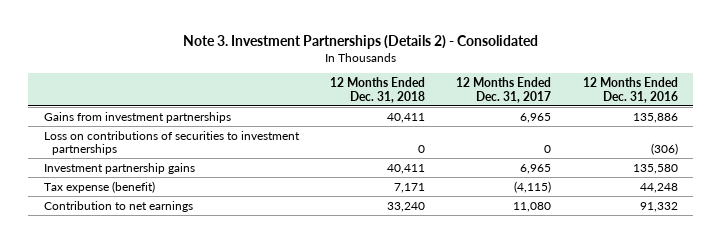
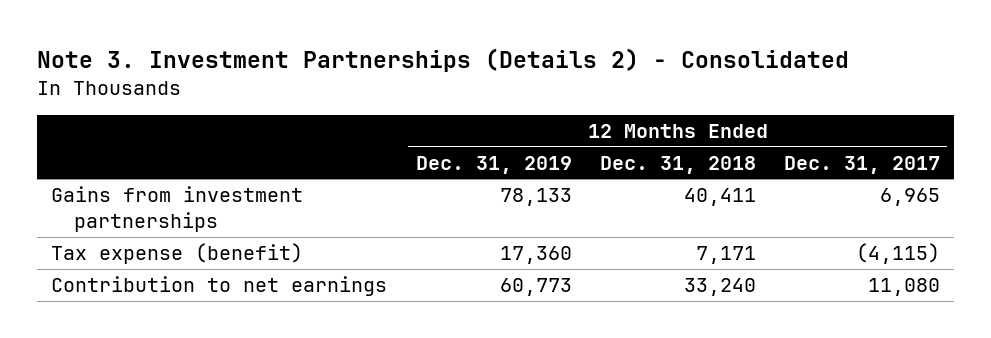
- | 12 Months Ended Dec. 31, 2018 | 12 Months Ended Dec. 31, 2017 | 12 Months Ended Dec. 31, 2016
+ | 12 Months Ended Dec. 31, 2019 | 12 Months Ended Dec. 31, 2018 | 12 Months Ended Dec. 31, 2017
- Loss on contributions of securities to investment partnerships | 0 | 0 | (306)
- Investment partnership gains | 40,411 | 6,965 | 135,580

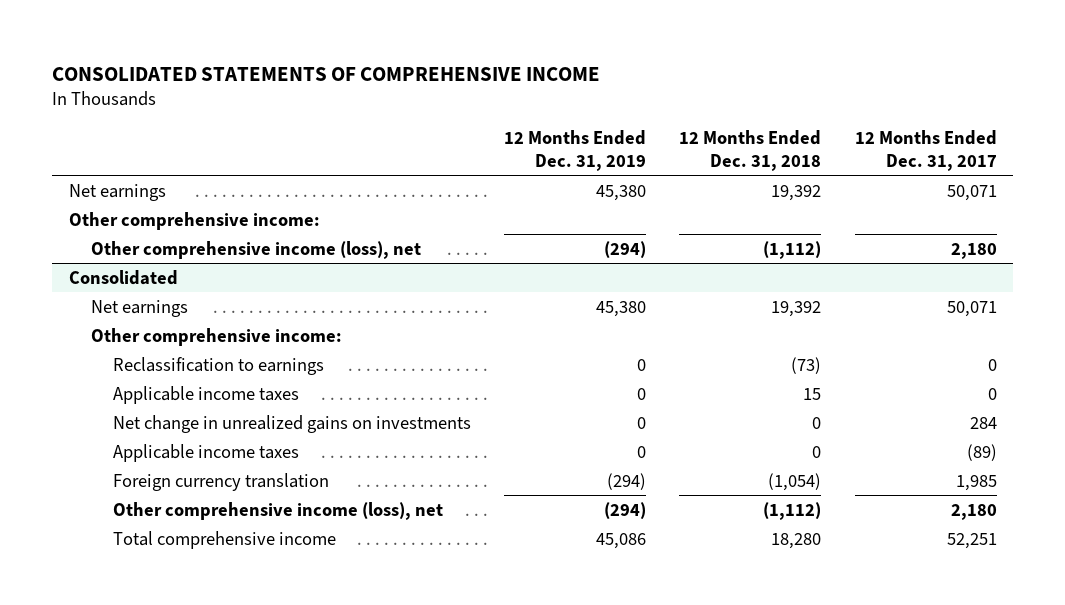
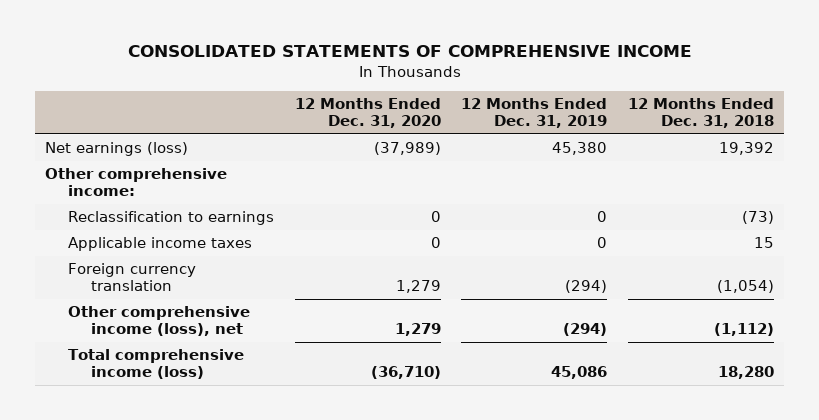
- | 12 Months Ended Dec. 31, 2019 | 12 Months Ended Dec. 31, 2018 | 12 Months Ended Dec. 31, 2017
+ | 12 Months Ended Dec. 31, 2020 | 12 Months Ended Dec. 31, 2019 | 12 Months Ended Dec. 31, 2018
- Net earnings | 45,380 | 19,392 | 50,071
- Other comprehensive income:
- Other comprehensive income (loss), net | (294) | (1,112) | 2,180
- Consolidated
- Net earnings | 45,380 | 19,392 | 50,071
+ Net earnings (loss) | (37,989) | 45,380 | 19,392
- Net change in unrealized gains on investments | 0 | 0 | 284
- Applicable income taxes | 0 | 0 | (89)
- Total comprehensive income | 45,086 | 18,280 | 52,251
+ Total comprehensive income (loss) | (36,710) | 45,086 | 18,280

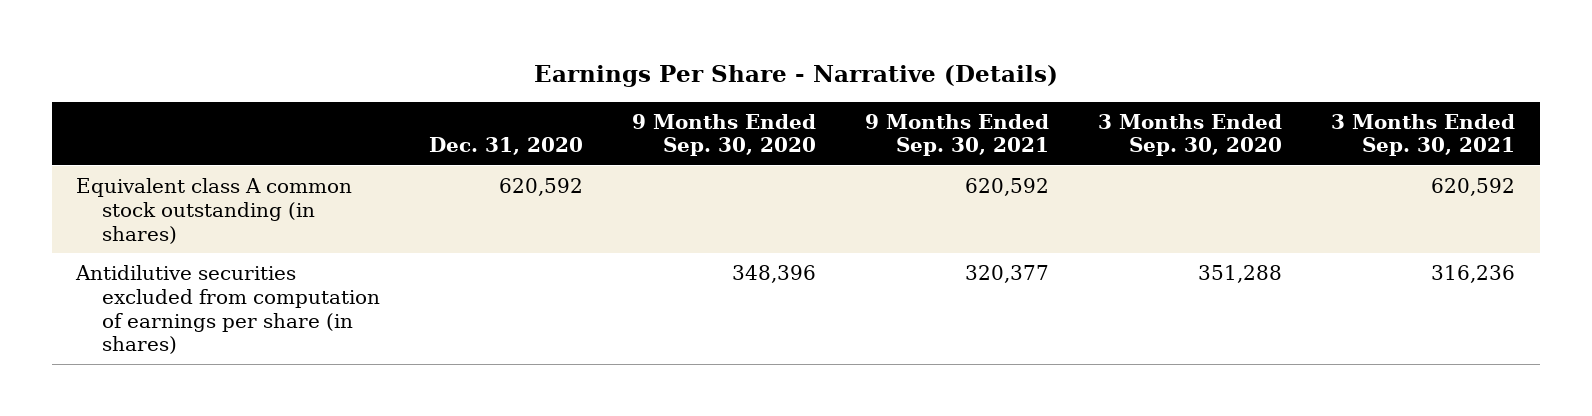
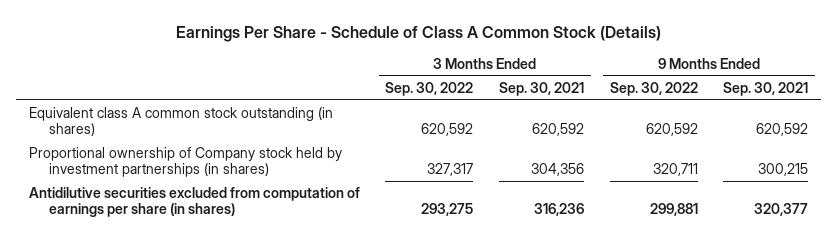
- Earnings Per Share - Narrative (Details)
+ Earnings Per Share - Schedule of Class A Common Stock (Details)
- | Dec. 31, 2020 | 9 Months Ended Sep. 30, 2020 | 9 Months Ended Sep. 30, 2021 | 3 Months Ended Sep. 30, 2020 | 3 Months Ended Sep. 30, 2021
+ | 3 Months Ended Sep. 30, 2022 | 3 Months Ended Sep. 30, 2021 | 9 Months Ended Sep. 30, 2022 | 9 Months Ended Sep. 30, 2021
+ Proportional ownership of Company stock held by investment partnerships (in shares) | 327,317 | 304,356 | 320,711 | 300,215

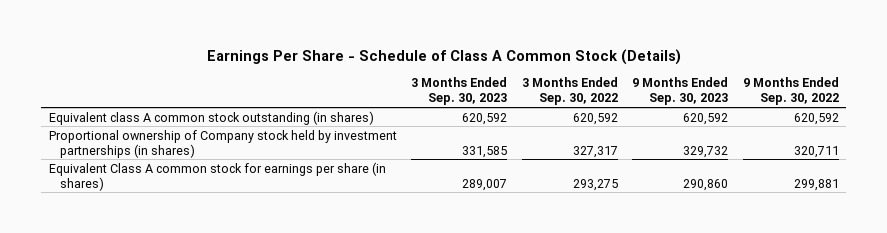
- | 3 Months Ended Sep. 30, 2022 | 3 Months Ended Sep. 30, 2021 | 9 Months Ended Sep. 30, 2022 | 9 Months Ended Sep. 30, 2021
+ | 3 Months Ended Sep. 30, 2023 | 3 Months Ended Sep. 30, 2022 | 9 Months Ended Sep. 30, 2023 | 9 Months Ended Sep. 30, 2022
- Antidilutive securities excluded from computation of earnings per share (in shares) | 293,275 | 316,236 | 299,881 | 320,377
+ Equivalent Class A common stock for earnings per share (in shares) | 289,007 | 293,275 | 290,860 | 299,881

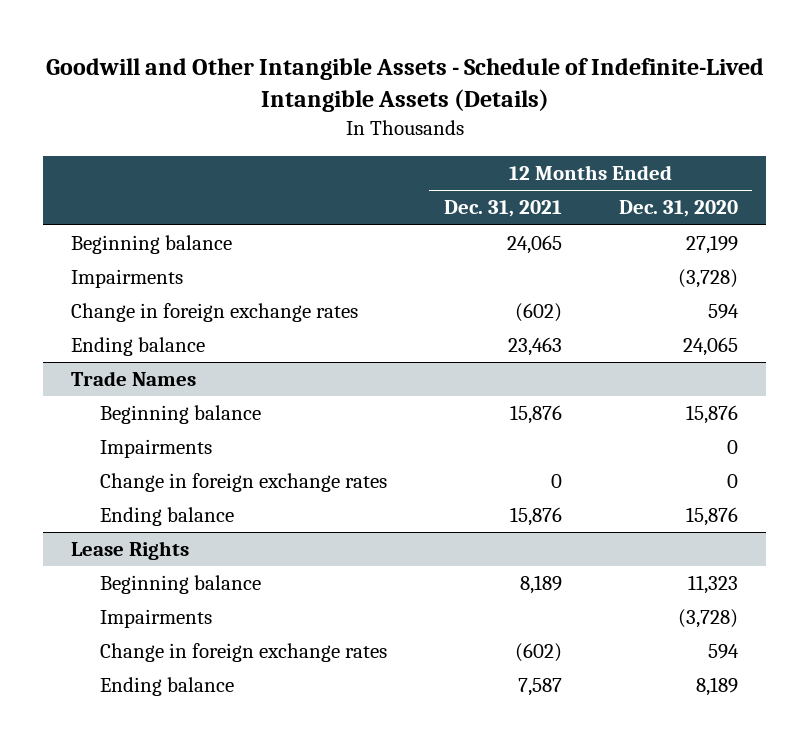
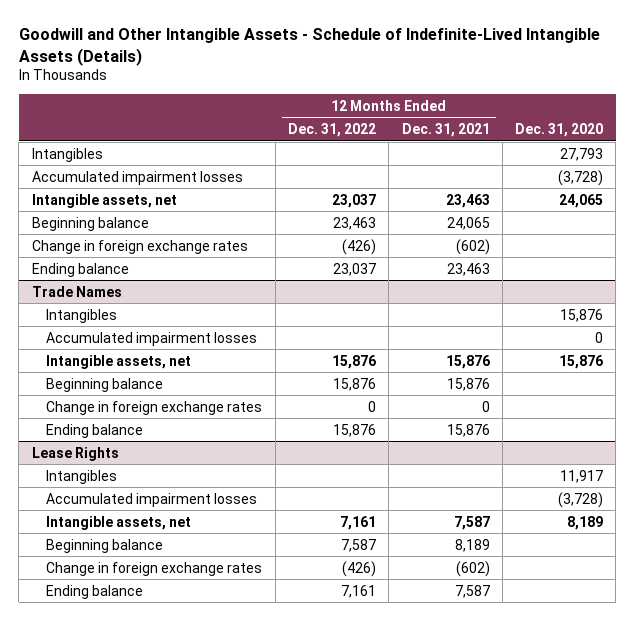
- | 12 Months Ended Dec. 31, 2021 | 12 Months Ended Dec. 31, 2020
+ | 12 Months Ended Dec. 31, 2022 | 12 Months Ended Dec. 31, 2021 | Dec. 31, 2020
+ Intangibles | | | 27,793
+ Accumulated impairment losses | | | (3,728)
+ Intangible assets, net | 23,037 | 23,463 | 24,065
- Impairments | | (3,728)
@ Trade Names
+ Intangibles | | | 15,876
+ Accumulated impairment losses | | | 0
+ Intangible assets, net | 15,876 | 15,876 | 15,876
- Impairments | | 0
@ Lease Rights
+ Intangibles | | | 11,917
+ Accumulated impairment losses | | | (3,728)
+ Intangible assets, net | 7,161 | 7,587 | 8,189
- Impairments | | (3,728)

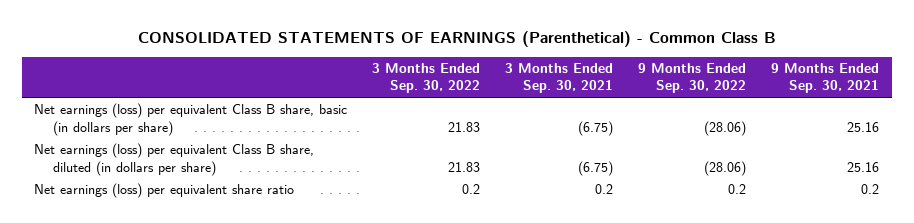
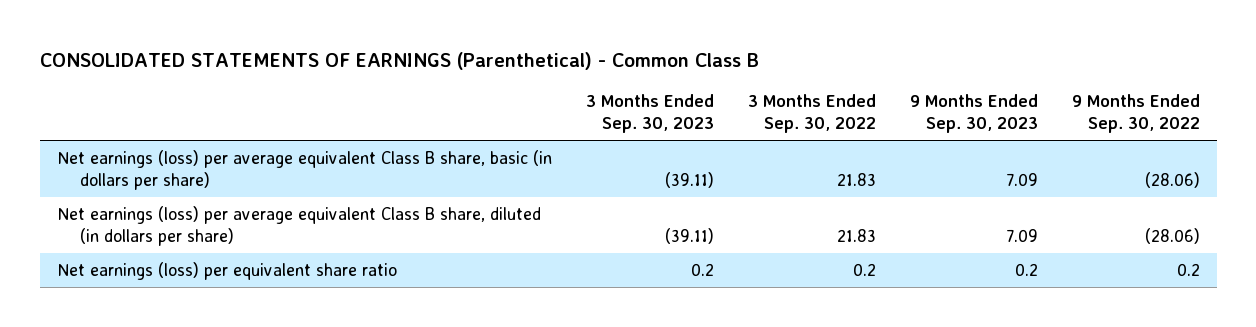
- | 3 Months Ended Sep. 30, 2022 | 3 Months Ended Sep. 30, 2021 | 9 Months Ended Sep. 30, 2022 | 9 Months Ended Sep. 30, 2021
+ | 3 Months Ended Sep. 30, 2023 | 3 Months Ended Sep. 30, 2022 | 9 Months Ended Sep. 30, 2023 | 9 Months Ended Sep. 30, 2022
- Net earnings (loss) per equivalent Class B share, basic (in dollars per share) | 21.83 | (6.75) | (28.06) | 25.16
- Net earnings (loss) per equivalent Class B share, diluted (in dollars per share) | 21.83 | (6.75) | (28.06) | 25.16
+ Net earnings (loss) per average equivalent Class B share, basic (in dollars per share) | (39.11) | 21.83 | 7.09 | (28.06)
+ Net earnings (loss) per average equivalent Class B share, diluted (in dollars per share) | (39.11) | 21.83 | 7.09 | (28.06)

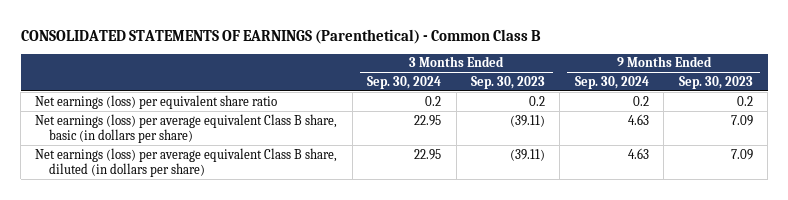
- | 3 Months Ended Sep. 30, 2023 | 3 Months Ended Sep. 30, 2022 | 9 Months Ended Sep. 30, 2023 | 9 Months Ended Sep. 30, 2022
+ | 3 Months Ended Sep. 30, 2024 | 3 Months Ended Sep. 30, 2023 | 9 Months Ended Sep. 30, 2024 | 9 Months Ended Sep. 30, 2023
moved up: Net earnings (loss) per equivalent share ratio | 0.2 | 0.2 | 0.2 | 0.2

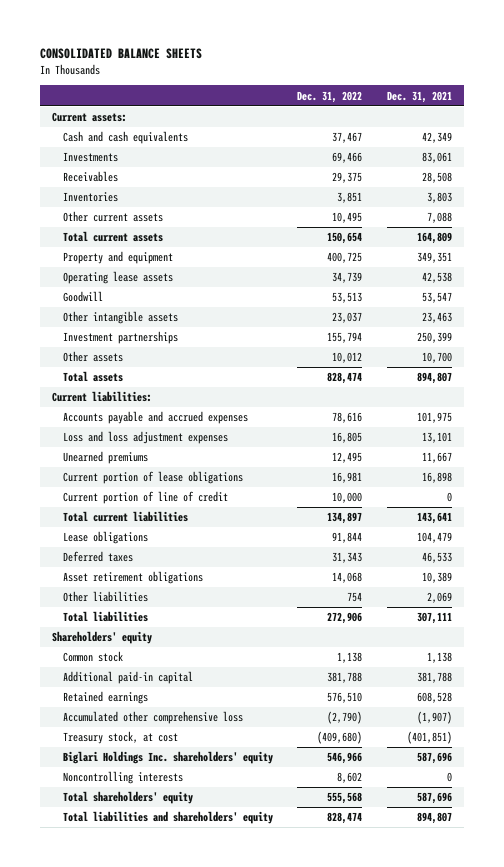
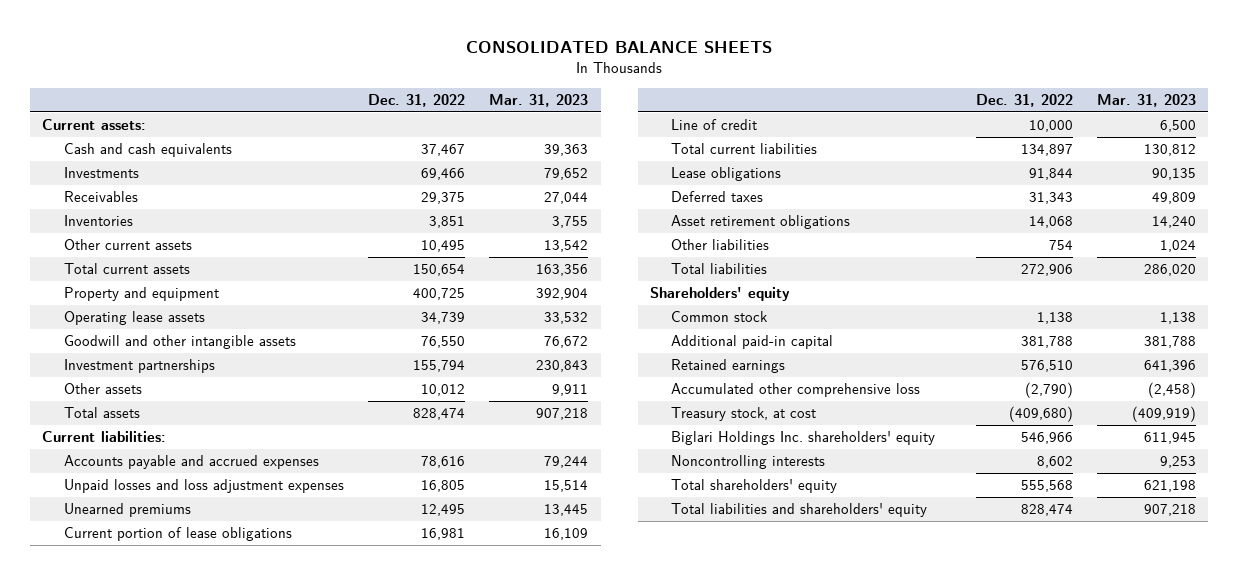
- | Dec. 31, 2022 | Dec. 31, 2021
+ | Dec. 31, 2022 | Mar. 31, 2023
- Goodwill | 53,513 | 53,547
- Other intangible assets | 23,037 | 23,463
+ Goodwill and other intangible assets | 76,550 | 76,672
- Loss and loss adjustment expenses | 16,805 | 13,101
+ Unpaid losses and loss adjustment expenses | 16,805 | 15,514
- Current portion of line of credit | 10,000 | 0
+ Line of credit | 10,000 | 6,500

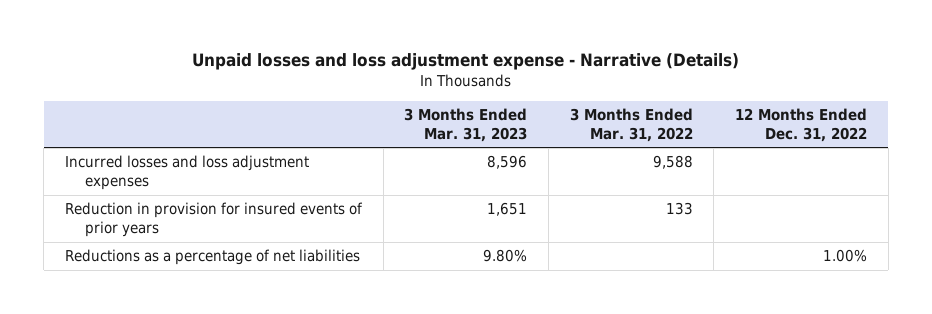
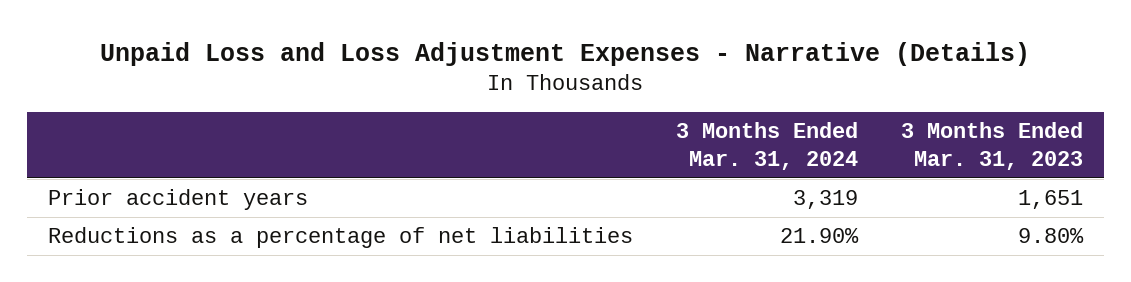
- Unpaid losses and loss adjustment expense - Narrative (Details)
+ Unpaid Loss and Loss Adjustment Expenses - Narrative (Details)
- | 3 Months Ended Mar. 31, 2023 | 3 Months Ended Mar. 31, 2022 | 12 Months Ended Dec. 31, 2022
+ | 3 Months Ended Mar. 31, 2024 | 3 Months Ended Mar. 31, 2023
- Incurred losses and loss adjustment expenses | 8,596 | 9,588 |
- Reduction in provision for insured events of prior years | 1,651 | 133 |
+ Prior accident years | 3,319 | 1,651

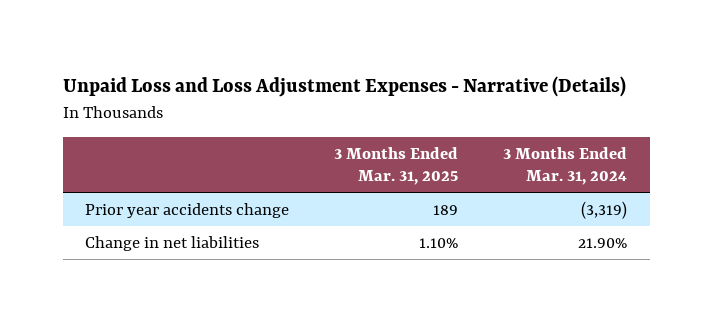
- | 3 Months Ended Mar. 31, 2024 | 3 Months Ended Mar. 31, 2023
+ | 3 Months Ended Mar. 31, 2025 | 3 Months Ended Mar. 31, 2024
- Prior accident years | 3,319 | 1,651
- Reductions as a percentage of net liabilities | 21.90% | 9.80%
+ Prior year accidents change | 189 | (3,319)
+ Change in net liabilities | 1.10% | 21.90%

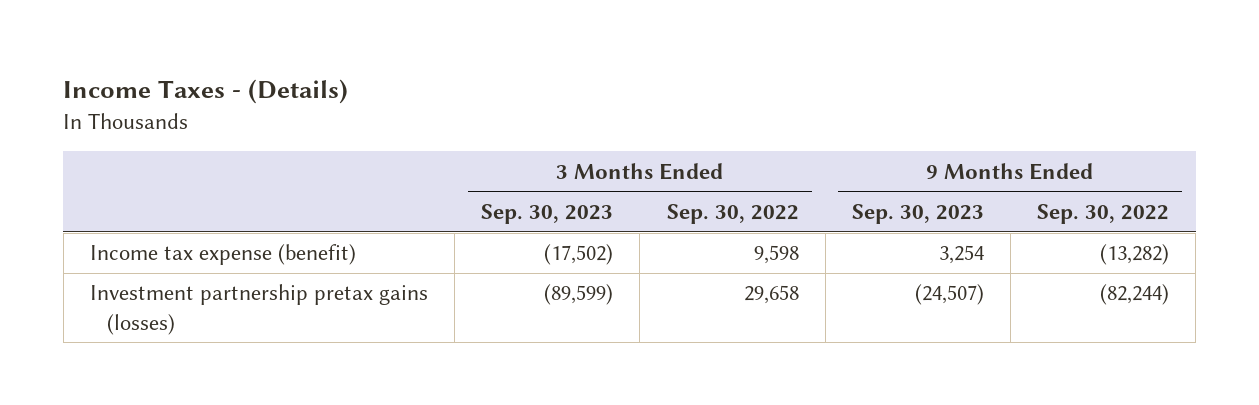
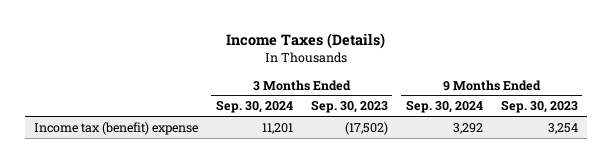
- Income Taxes - (Details)
+ Income Taxes (Details)
- | 3 Months Ended Sep. 30, 2023 | 3 Months Ended Sep. 30, 2022 | 9 Months Ended Sep. 30, 2023 | 9 Months Ended Sep. 30, 2022
+ | 3 Months Ended Sep. 30, 2024 | 3 Months Ended Sep. 30, 2023 | 9 Months Ended Sep. 30, 2024 | 9 Months Ended Sep. 30, 2023
- Income tax expense (benefit) | (17,502) | 9,598 | 3,254 | (13,282)
- Investment partnership pretax gains (losses) | (89,599) | 29,658 | (24,507) | (82,244)
+ Income tax (benefit) expense | 11,201 | (17,502) | 3,292 | 3,254

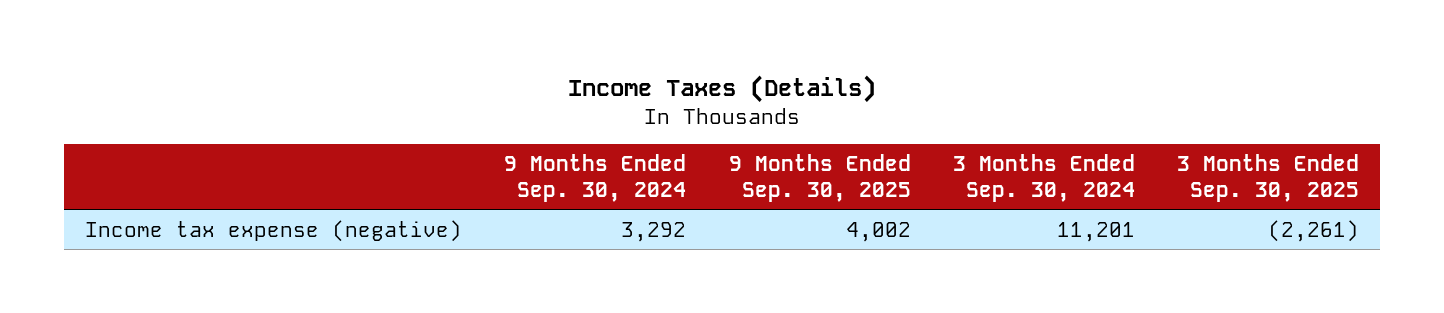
- | 3 Months Ended Sep. 30, 2024 | 3 Months Ended Sep. 30, 2023 | 9 Months Ended Sep. 30, 2024 | 9 Months Ended Sep. 30, 2023
+ | 9 Months Ended Sep. 30, 2024 | 9 Months Ended Sep. 30, 2025 | 3 Months Ended Sep. 30, 2024 | 3 Months Ended Sep. 30, 2025
- Income tax (benefit) expense | 11,201 | (17,502) | 3,292 | 3,254
+ Income tax expense (negative) | 3,292 | 4,002 | 11,201 | (2,261)

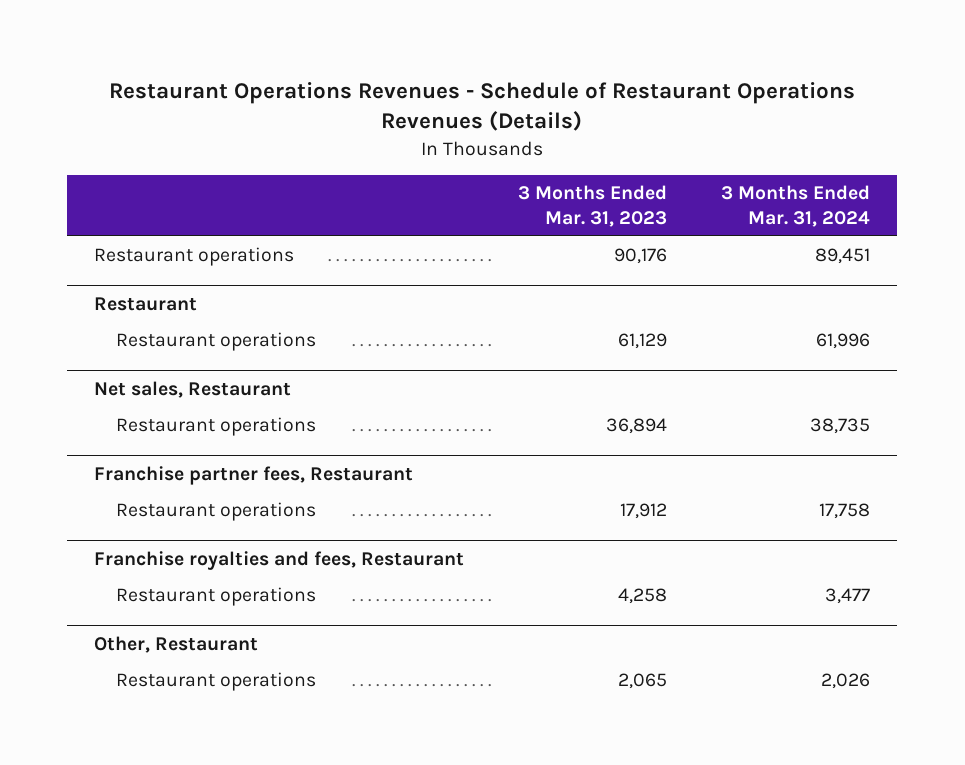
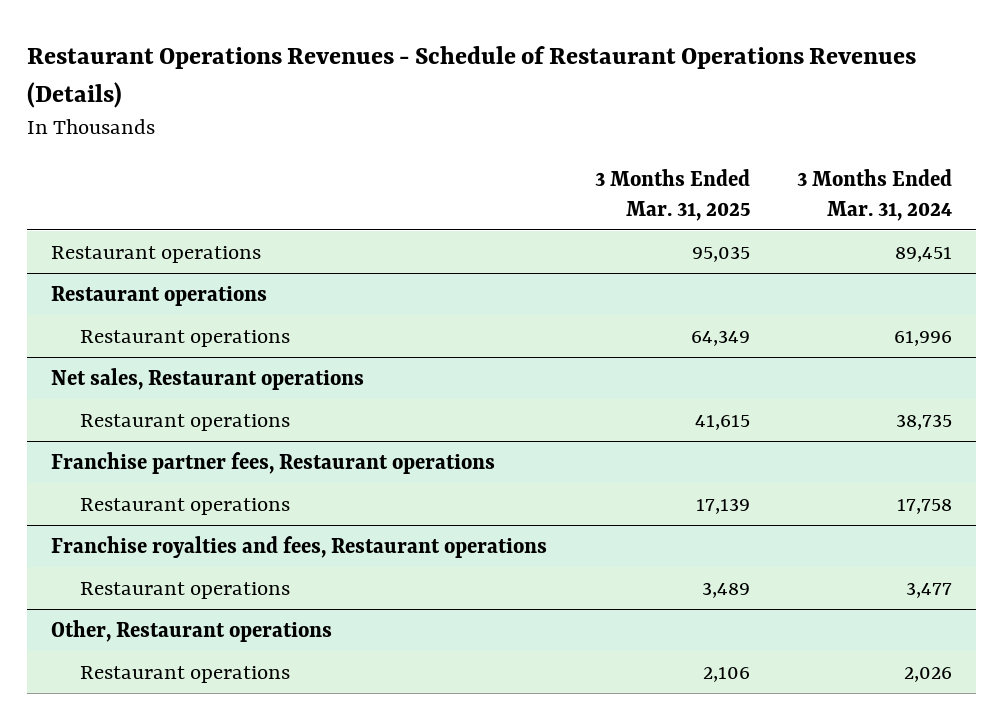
- | 3 Months Ended Mar. 31, 2023 | 3 Months Ended Mar. 31, 2024
+ | 3 Months Ended Mar. 31, 2025 | 3 Months Ended Mar. 31, 2024
- Restaurant
+ Restaurant operations
- Net sales, Restaurant
+ Net sales, Restaurant operations
- Franchise partner fees, Restaurant
+ Franchise partner fees, Restaurant operations
- Franchise royalties and fees, Restaurant
+ Franchise royalties and fees, Restaurant operations
- Other, Restaurant
+ Other, Restaurant operations

